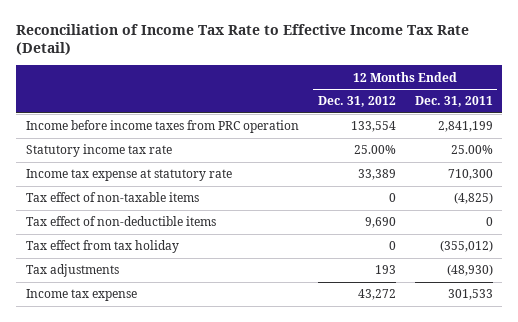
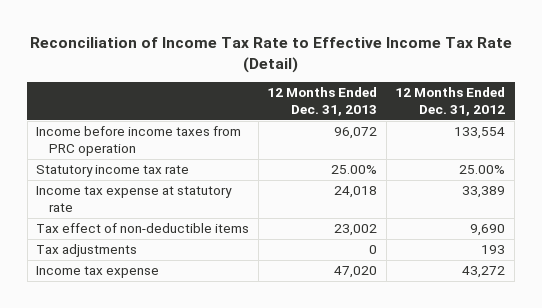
- | 12 Months Ended Dec. 31, 2012 | 12 Months Ended Dec. 31, 2011
+ | 12 Months Ended Dec. 31, 2013 | 12 Months Ended Dec. 31, 2012
- Tax effect of non-taxable items | 0 | (4,825)
- Tax effect from tax holiday | 0 | (355,012)

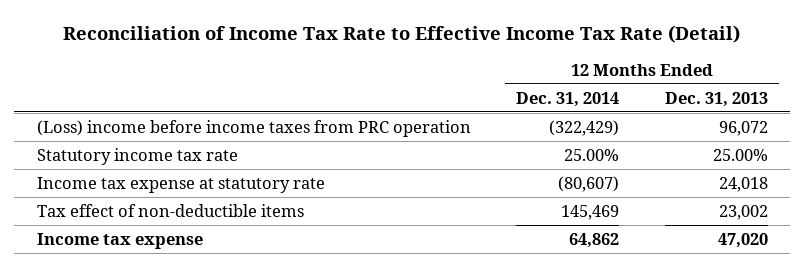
- | 12 Months Ended Dec. 31, 2013 | 12 Months Ended Dec. 31, 2012
+ | 12 Months Ended Dec. 31, 2014 | 12 Months Ended Dec. 31, 2013
- Income before income taxes from PRC operation | 96,072 | 133,554
+ (Loss) income before income taxes from PRC operation | (322,429) | 96,072
- Tax adjustments | 0 | 193

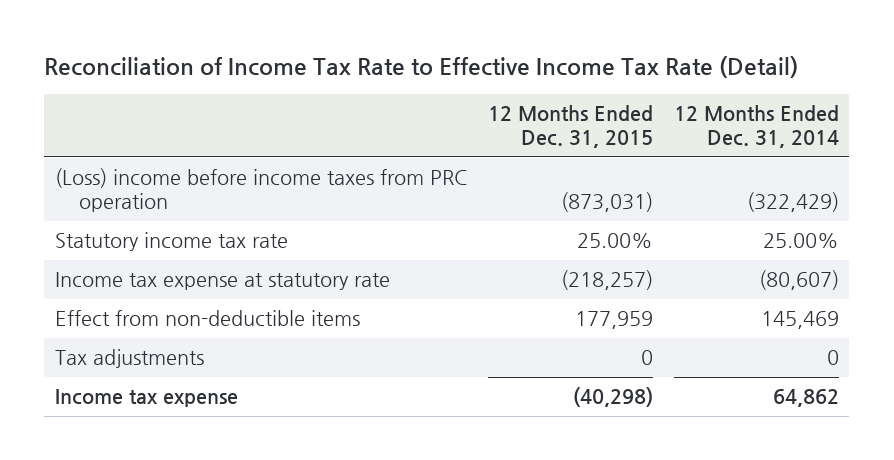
- | 12 Months Ended Dec. 31, 2014 | 12 Months Ended Dec. 31, 2013
+ | 12 Months Ended Dec. 31, 2015 | 12 Months Ended Dec. 31, 2014
- Tax effect of non-deductible items | 145,469 | 23,002
+ Effect from non-deductible items | 177,959 | 145,469
+ Tax adjustments | 0 | 0

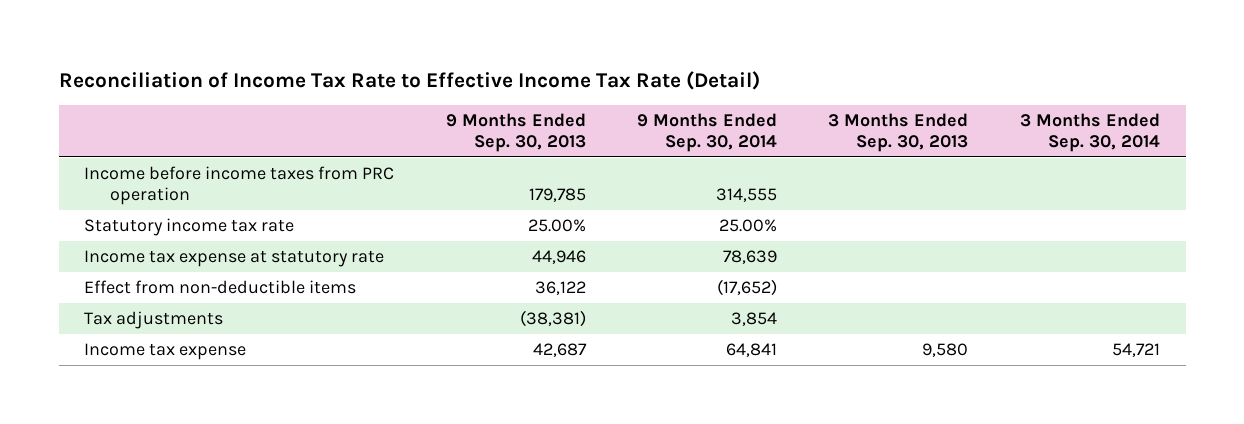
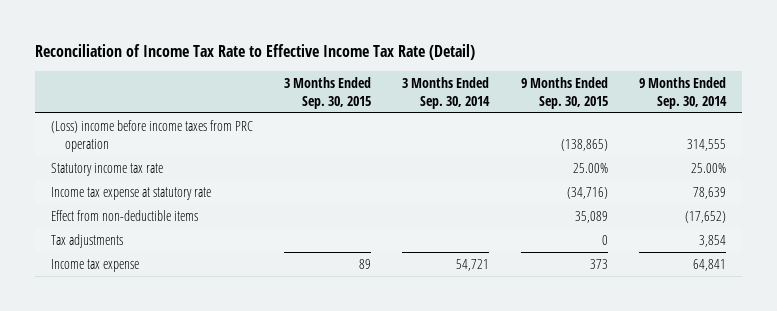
- | 9 Months Ended Sep. 30, 2013 | 9 Months Ended Sep. 30, 2014 | 3 Months Ended Sep. 30, 2013 | 3 Months Ended Sep. 30, 2014
+ | 3 Months Ended Sep. 30, 2015 | 3 Months Ended Sep. 30, 2014 | 9 Months Ended Sep. 30, 2015 | 9 Months Ended Sep. 30, 2014
- Income before income taxes from PRC operation | 179,785 | 314,555 | |
+ (Loss) income before income taxes from PRC operation | | | (138,865) | 314,555

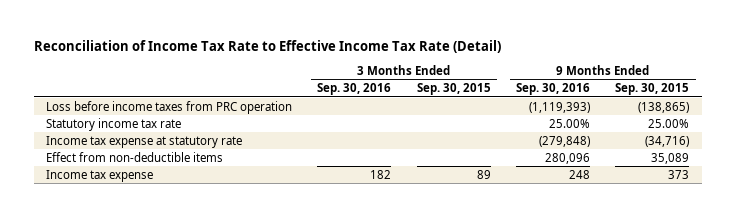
- | 3 Months Ended Sep. 30, 2015 | 3 Months Ended Sep. 30, 2014 | 9 Months Ended Sep. 30, 2015 | 9 Months Ended Sep. 30, 2014
+ | 3 Months Ended Sep. 30, 2016 | 3 Months Ended Sep. 30, 2015 | 9 Months Ended Sep. 30, 2016 | 9 Months Ended Sep. 30, 2015
- (Loss) income before income taxes from PRC operation | | | (138,865) | 314,555
+ Loss before income taxes from PRC operation | | | (1,119,393) | (138,865)
- Tax adjustments | | | 0 | 3,854

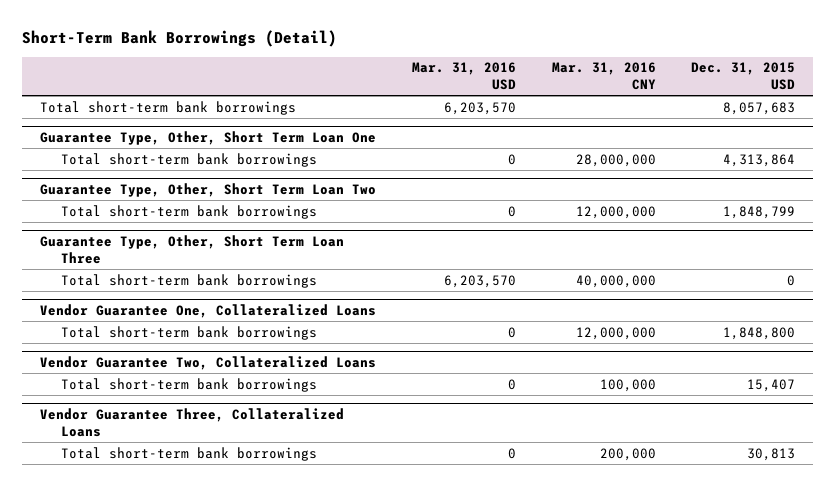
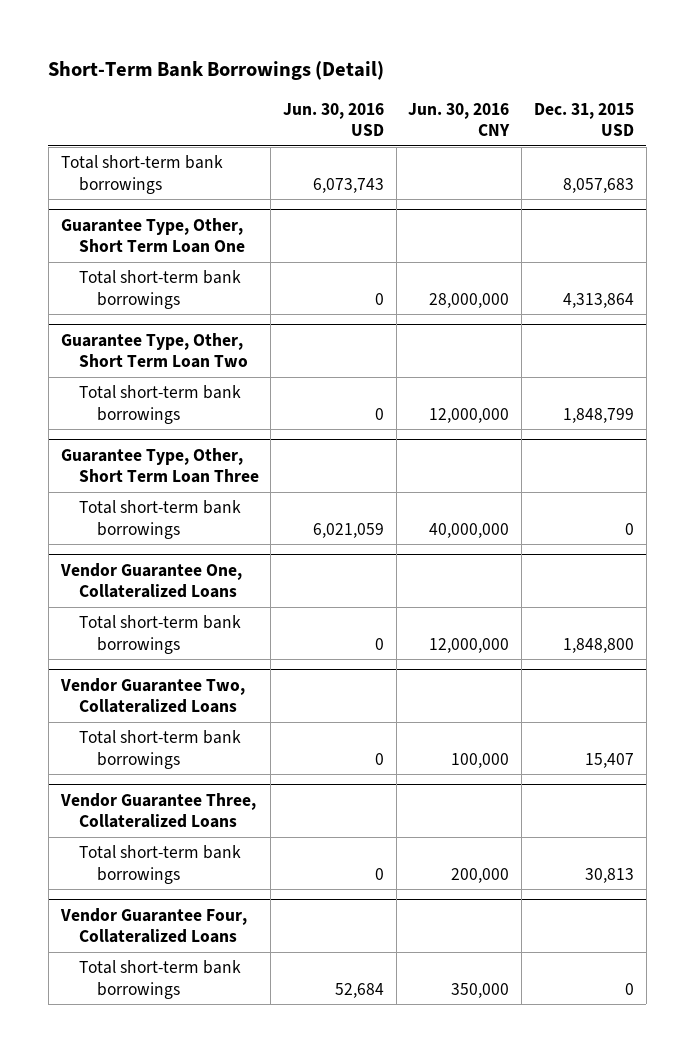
- | Mar. 31, 2016 USD | Mar. 31, 2016 CNY | Dec. 31, 2015 USD
+ | Jun. 30, 2016 USD | Jun. 30, 2016 CNY | Dec. 31, 2015 USD
+ Vendor Guarantee Four, Collateralized Loans
+ Total short-term bank borrowings | 52,684 | 350,000 | 0

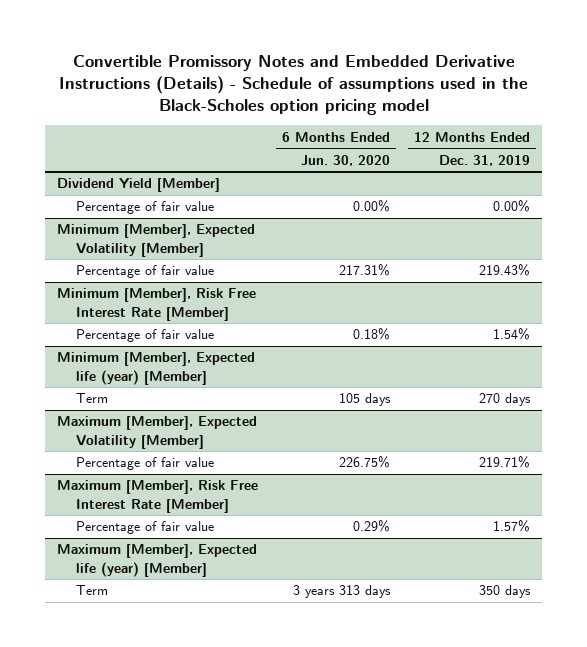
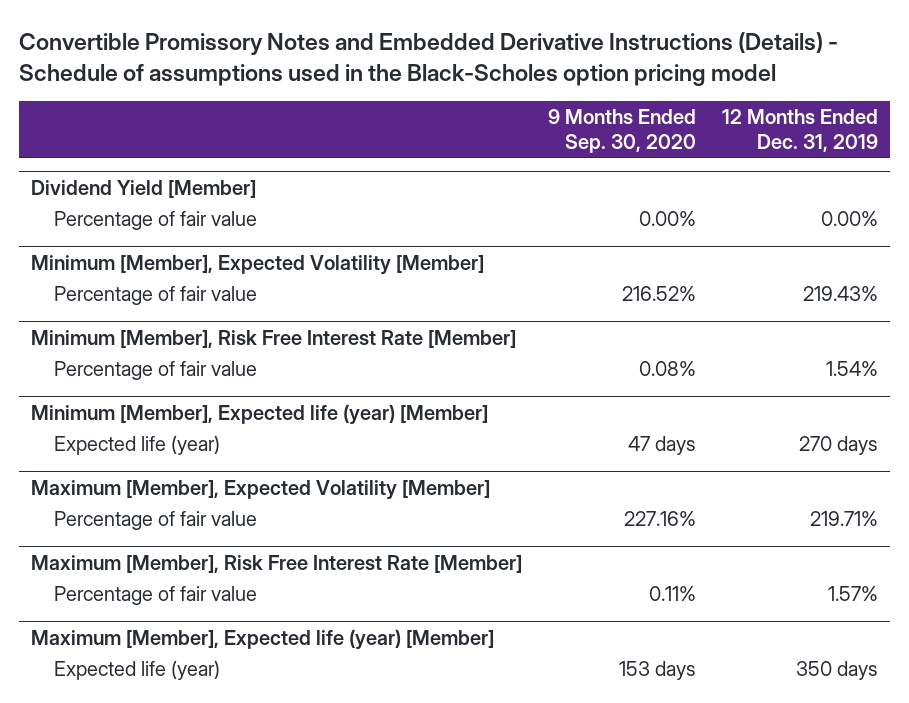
- | 6 Months Ended Jun. 30, 2020 | 12 Months Ended Dec. 31, 2019
+ | 9 Months Ended Sep. 30, 2020 | 12 Months Ended Dec. 31, 2019
@ Minimum [Member], Expected life (year) [Member]
- Term | 105 days | 270 days
+ Expected life (year) | 47 days | 270 days
@ Maximum [Member], Expected life (year) [Member]
- Term | 3 years 313 days | 350 days
+ Expected life (year) | 153 days | 350 days

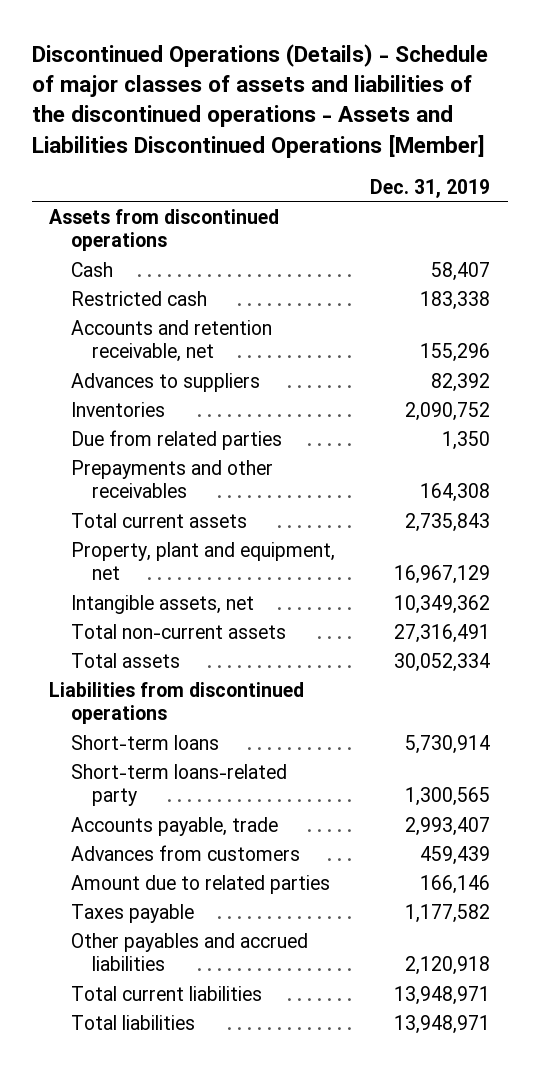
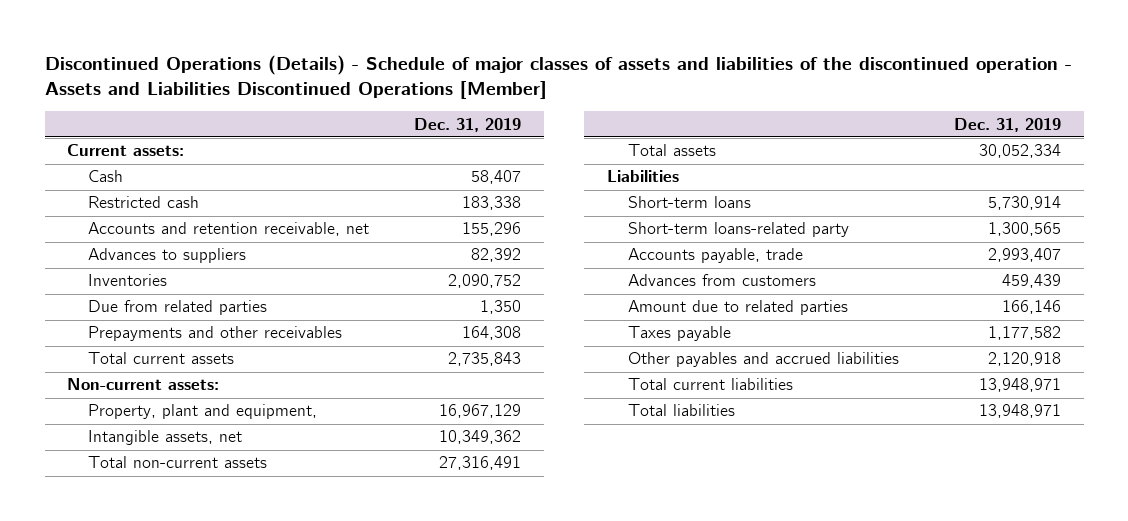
- Discontinued Operations (Details) - Schedule of major classes of assets and liabilities of the discontinued operations - Assets and Liabilities Discontinued Operations [Member]
+ Discontinued Operations (Details) - Schedule of major classes of assets and liabilities of the discontinued operation - Assets and Liabilities Discontinued Operations [Member]
- Assets from discontinued operations
+ Current assets:
- Property, plant and equipment, net | 16,967,129
+ Non-current assets:
+ Property, plant and equipment, | 16,967,129
- Liabilities from discontinued operations
+ Liabilities

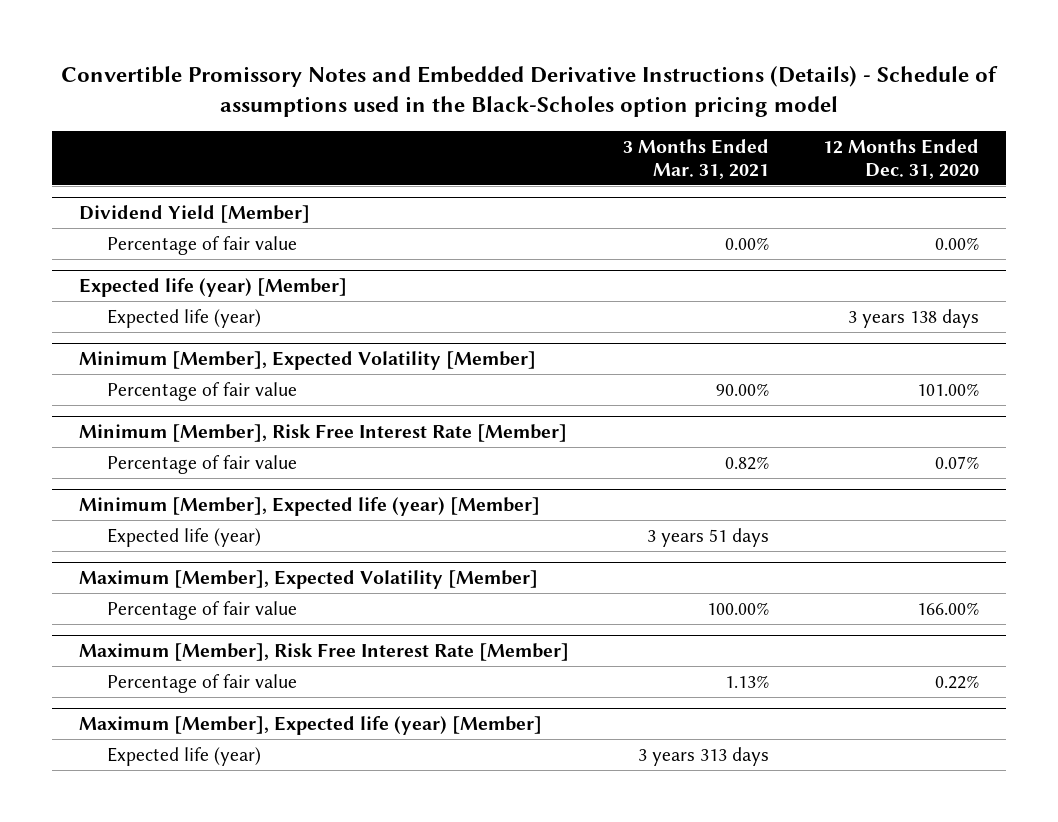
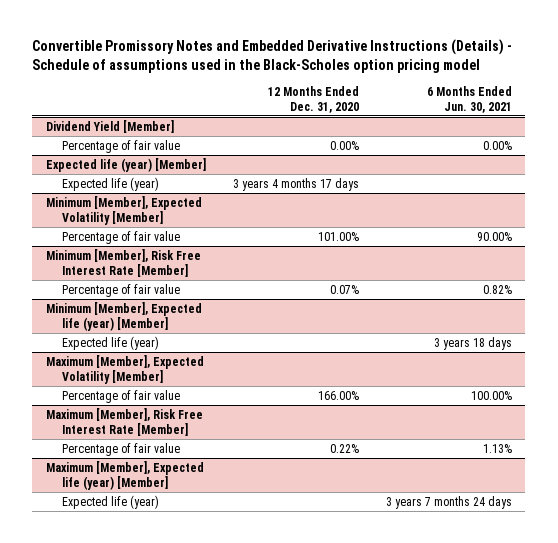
- | 3 Months Ended Mar. 31, 2021 | 12 Months Ended Dec. 31, 2020
+ | 12 Months Ended Dec. 31, 2020 | 6 Months Ended Jun. 30, 2021
@ Expected life (year) [Member]
- Expected life (year) | | 3 years 138 days
+ Expected life (year) | 3 years 4 months 17 days |

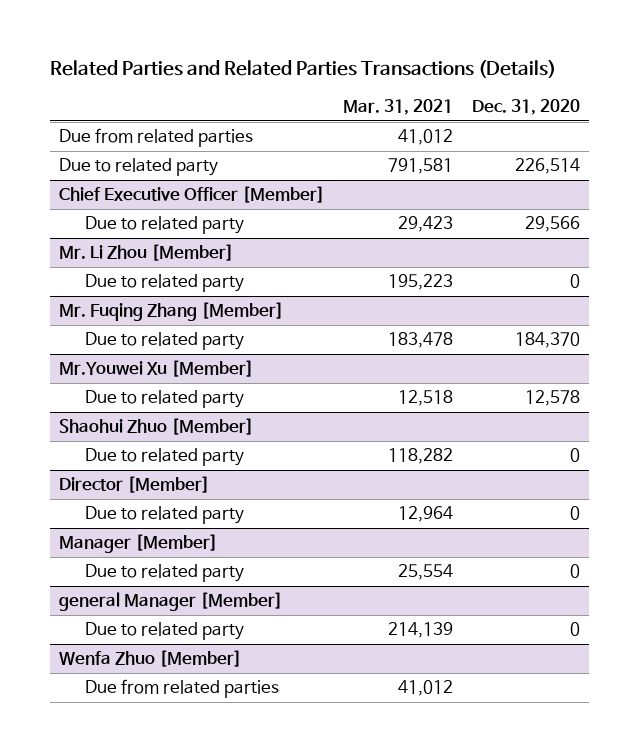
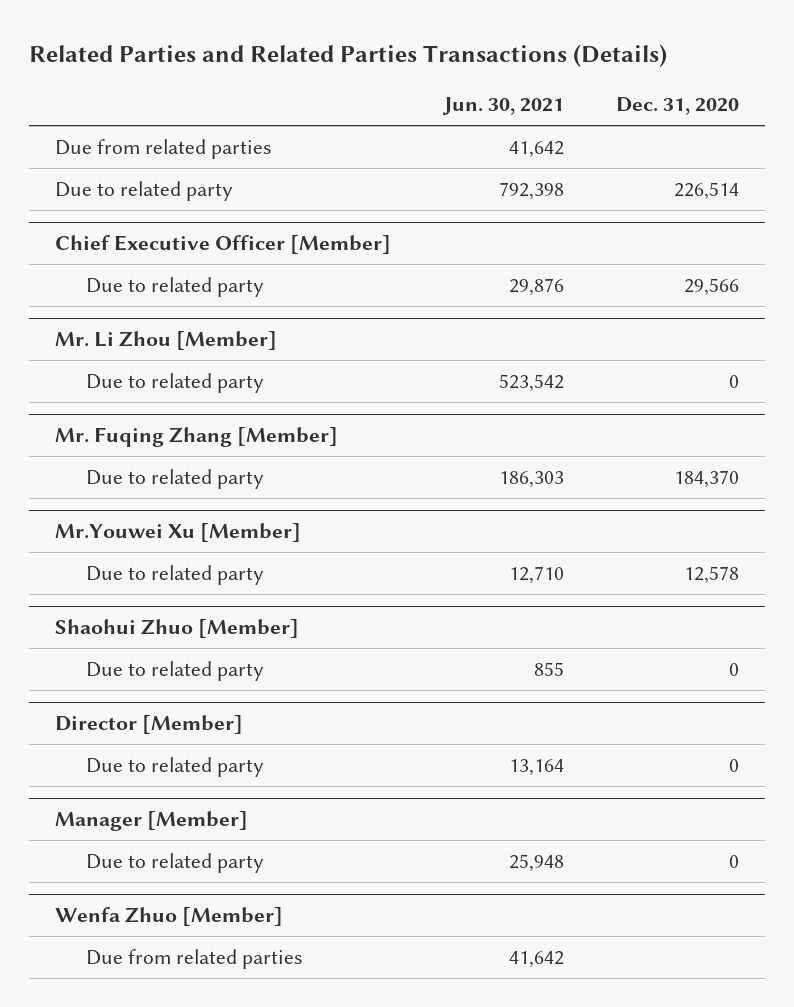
- | Mar. 31, 2021 | Dec. 31, 2020
+ | Jun. 30, 2021 | Dec. 31, 2020
- general Manager [Member]
- Due to related party | 214,139 | 0

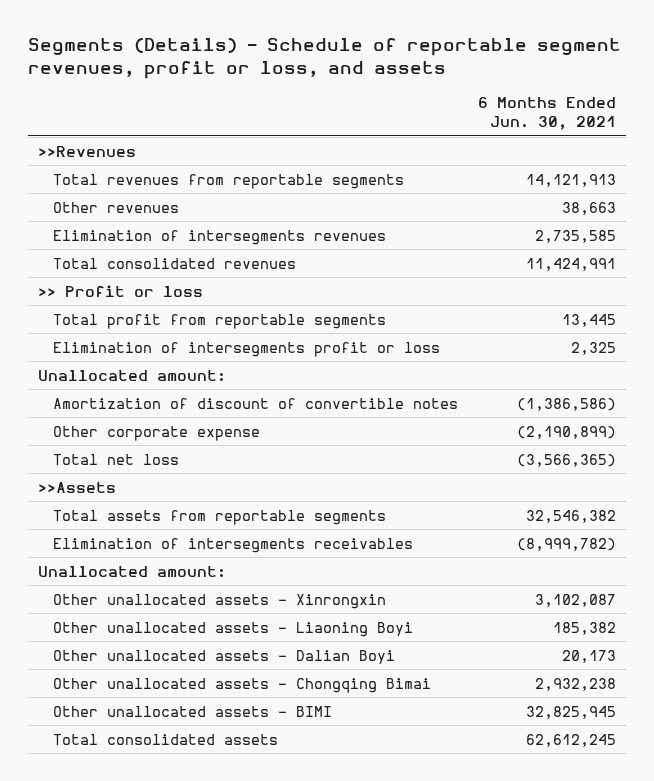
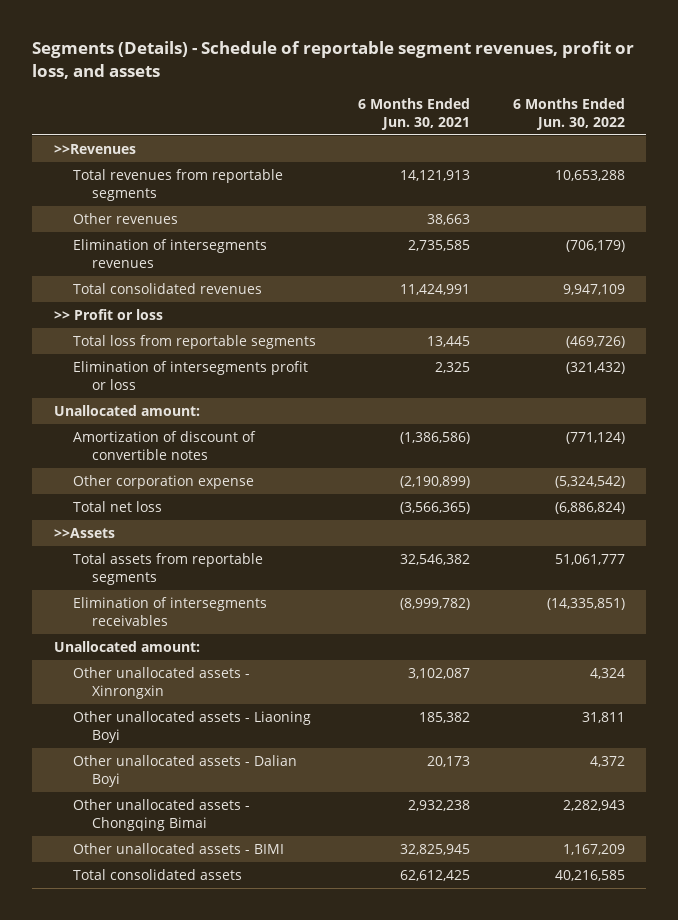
- | 6 Months Ended Jun. 30, 2021
+ | 6 Months Ended Jun. 30, 2021 | 6 Months Ended Jun. 30, 2022
- Total profit from reportable segments | 13,445
+ Total loss from reportable segments | 13,445 | (469,726)
- Other corporate expense | (2,190,899)
+ Other corporation expense | (2,190,899) | (5,324,542)
- Total consolidated assets | 62,612,245
+ Total consolidated assets | 62,612,425 | 40,216,585

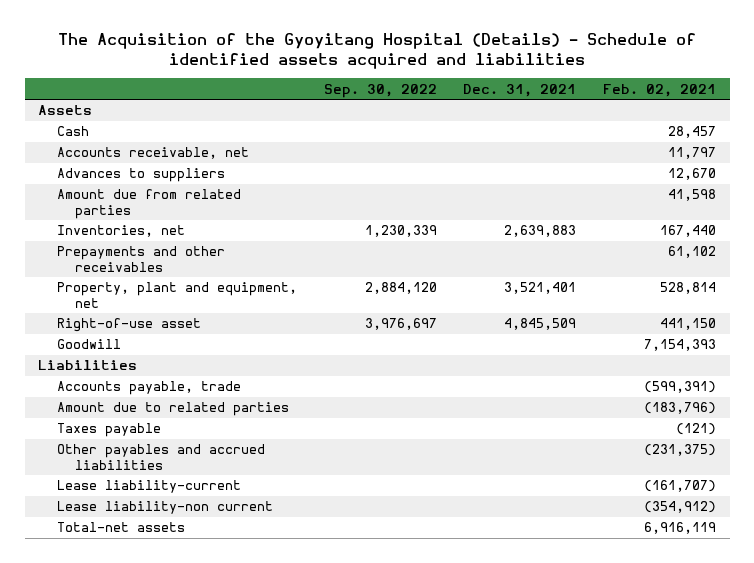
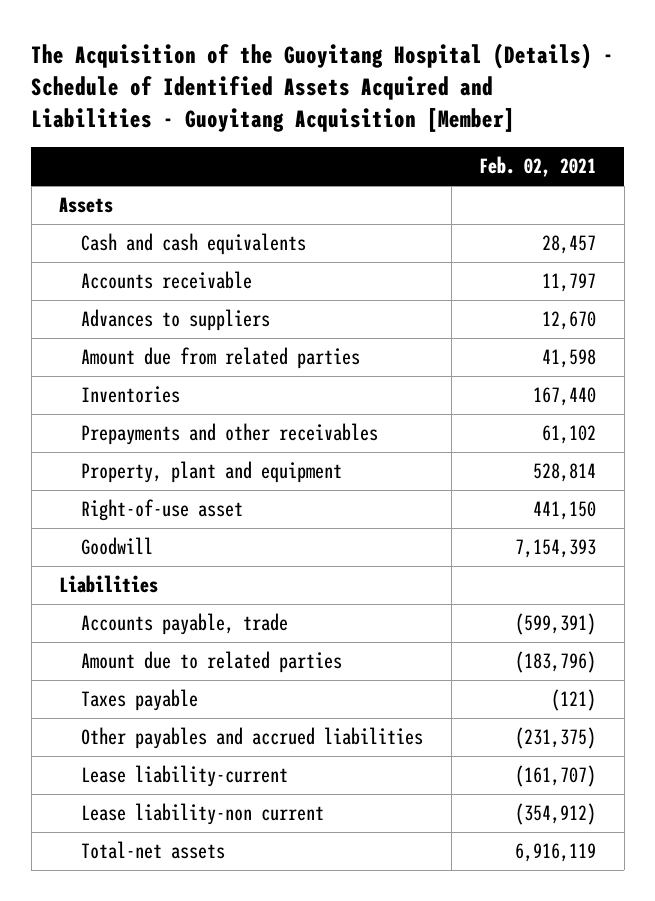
- The Acquisition of the Gyoyitang Hospital (Details) - Schedule of identified assets acquired and liabilities
+ The Acquisition of the Guoyitang Hospital (Details) - Schedule of Identified Assets Acquired and Liabilities - Guoyitang Acquisition [Member]
- | Sep. 30, 2022 | Dec. 31, 2021 | Feb. 02, 2021
+ | Feb. 02, 2021
- Cash | | | 28,457
- Accounts receivable, net | | | 11,797
+ Cash and cash equivalents | 28,457
+ Accounts receivable | 11,797
- Inventories, net | 1,230,339 | 2,639,883 | 167,440
+ Inventories | 167,440
- Property, plant and equipment, net | 2,884,120 | 3,521,401 | 528,814
+ Property, plant and equipment | 528,814

